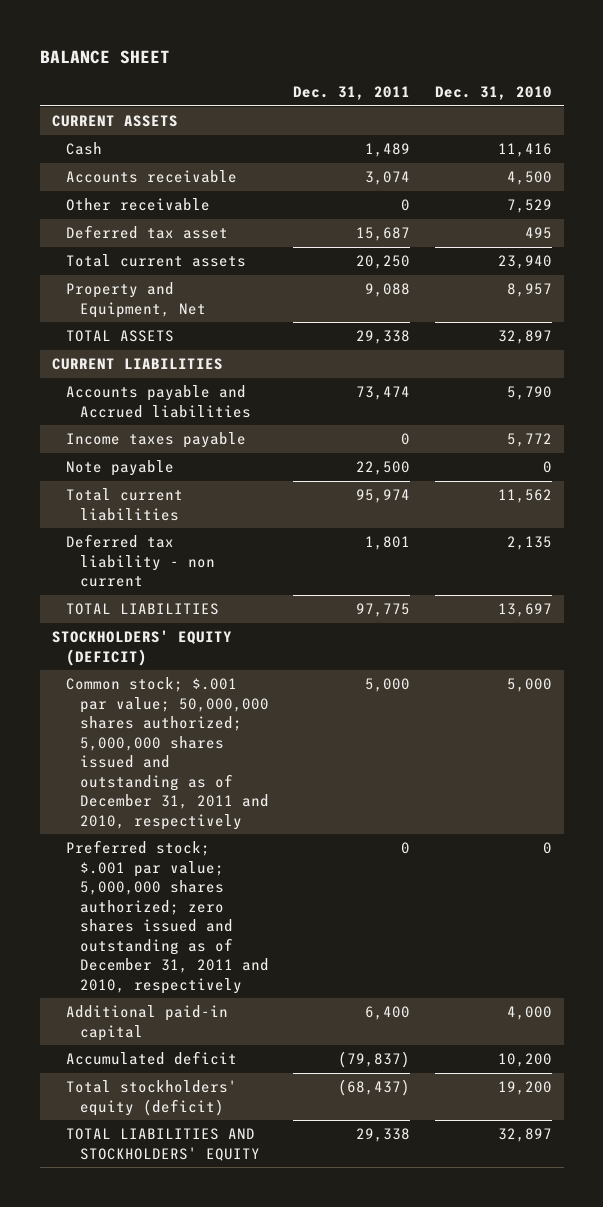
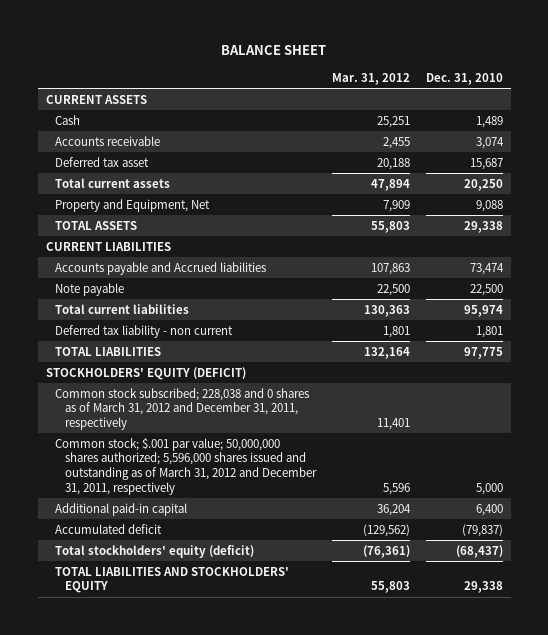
- | Dec. 31, 2011 | Dec. 31, 2010
+ | Mar. 31, 2012 | Dec. 31, 2010
- Cash | 1,489 | 11,416
- Accounts receivable | 3,074 | 4,500
- Other receivable | 0 | 7,529
- Deferred tax asset | 15,687 | 495
- Total current assets | 20,250 | 23,940
- Property and Equipment, Net | 9,088 | 8,957
- TOTAL ASSETS | 29,338 | 32,897
+ Cash | 25,251 | 1,489
+ Accounts receivable | 2,455 | 3,074
+ Deferred tax asset | 20,188 | 15,687
+ Total current assets | 47,894 | 20,250
+ Property and Equipment, Net | 7,909 | 9,088
+ TOTAL ASSETS | 55,803 | 29,338
- Accounts payable and Accrued liabilities | 73,474 | 5,790
- Income taxes payable | 0 | 5,772
- Note payable | 22,500 | 0
- Total current liabilities | 95,974 | 11,562
- Deferred tax liability - non current | 1,801 | 2,135
- TOTAL LIABILITIES | 97,775 | 13,697
+ Accounts payable and Accrued liabilities | 107,863 | 73,474
+ Note payable | 22,500 | 22,500
+ Total current liabilities | 130,363 | 95,974
+ Deferred tax liability - non current | 1,801 | 1,801
+ TOTAL LIABILITIES | 132,164 | 97,775
- Common stock; $.001 par value; 50,000,000 shares authorized; 5,000,000 shares issued and outstanding as of December 31, 2011 and 2010, respectively | 5,000 | 5,000
- Preferred stock; $.001 par value; 5,000,000 shares authorized; zero shares issued and outstanding as of December 31, 2011 and 2010, respectively | 0 | 0
- Additional paid-in capital | 6,400 | 4,000
- Accumulated deficit | (79,837) | 10,200
- Total stockholders' equity (deficit) | (68,437) | 19,200
- TOTAL LIABILITIES AND STOCKHOLDERS' EQUITY | 29,338 | 32,897
+ Common stock subscribed; 228,038 and 0 shares as of March 31, 2012 and December 31, 2011, respectively | 11,401 |
+ Common stock; $.001 par value; 50,000,000 shares authorized; 5,596,000 shares issued and outstanding as of March 31, 2012 and December 31, 2011, respectively | 5,596 | 5,000
+ Additional paid-in capital | 36,204 | 6,400
+ Accumulated deficit | (129,562) | (79,837)
+ Total stockholders' equity (deficit) | (76,361) | (68,437)
+ TOTAL LIABILITIES AND STOCKHOLDERS' EQUITY | 55,803 | 29,338

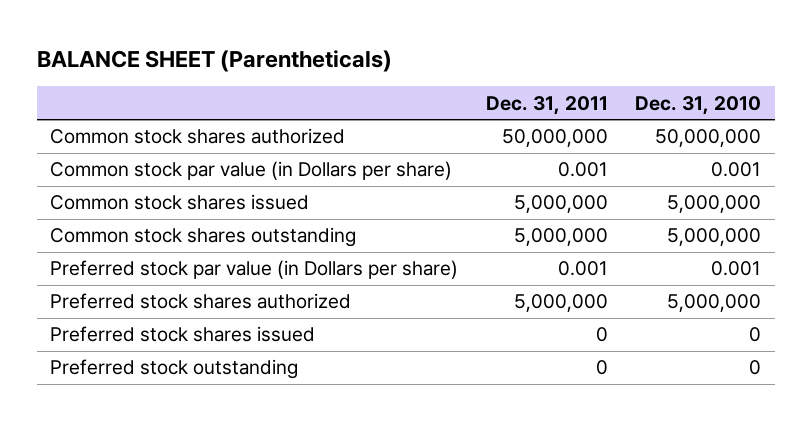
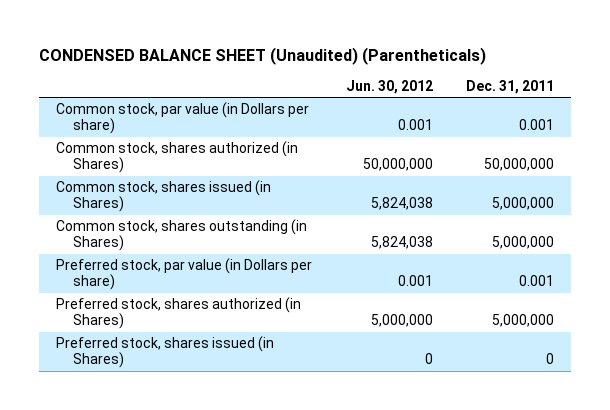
- BALANCE SHEET (Parentheticals)
+ CONDENSED BALANCE SHEET (Unaudited) (Parentheticals)
- | Dec. 31, 2011 | Dec. 31, 2010
+ | Jun. 30, 2012 | Dec. 31, 2011
- Common stock shares authorized | 50,000,000 | 50,000,000
- Common stock par value (in Dollars per share) | 0.001 | 0.001
- Common stock shares issued | 5,000,000 | 5,000,000
- Common stock shares outstanding | 5,000,000 | 5,000,000
- Preferred stock par value (in Dollars per share) | 0.001 | 0.001
- Preferred stock shares authorized | 5,000,000 | 5,000,000
- Preferred stock shares issued | 0 | 0
- Preferred stock outstanding | 0 | 0
+ Common stock, par value (in Dollars per share) | 0.001 | 0.001
+ Common stock, shares authorized (in Shares) | 50,000,000 | 50,000,000
+ Common stock, shares issued (in Shares) | 5,824,038 | 5,000,000
+ Common stock, shares outstanding (in Shares) | 5,824,038 | 5,000,000
+ Preferred stock, par value (in Dollars per share) | 0.001 | 0.001
+ Preferred stock, shares authorized (in Shares) | 5,000,000 | 5,000,000
+ Preferred stock, shares issued (in Shares) | 0 | 0

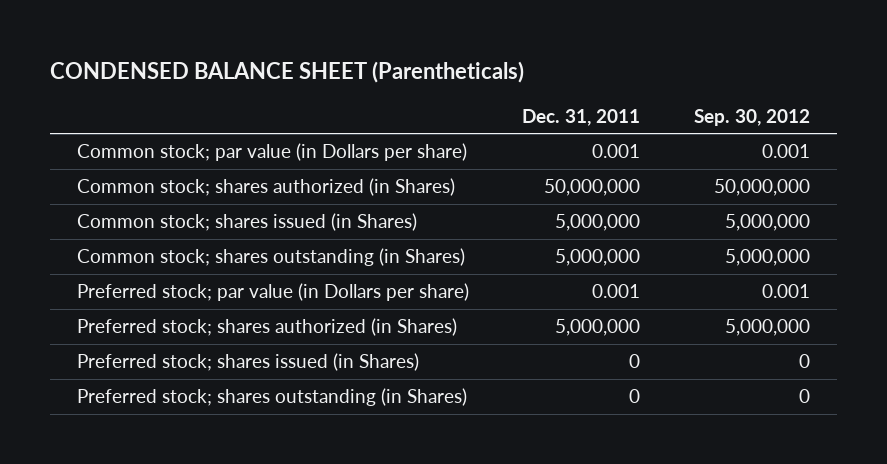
- CONDENSED BALANCE SHEET (Unaudited) (Parentheticals)
+ CONDENSED BALANCE SHEET (Parentheticals)
- | Jun. 30, 2012 | Dec. 31, 2011
+ | Dec. 31, 2011 | Sep. 30, 2012
- Common stock, par value (in Dollars per share) | 0.001 | 0.001
- Common stock, shares authorized (in Shares) | 50,000,000 | 50,000,000
- Common stock, shares issued (in Shares) | 5,824,038 | 5,000,000
- Common stock, shares outstanding (in Shares) | 5,824,038 | 5,000,000
- Preferred stock, par value (in Dollars per share) | 0.001 | 0.001
- Preferred stock, shares authorized (in Shares) | 5,000,000 | 5,000,000
- Preferred stock, shares issued (in Shares) | 0 | 0
+ Common stock; par value (in Dollars per share) | 0.001 | 0.001
+ Common stock; shares authorized (in Shares) | 50,000,000 | 50,000,000
+ Common stock; shares issued (in Shares) | 5,000,000 | 5,000,000
+ Common stock; shares outstanding (in Shares) | 5,000,000 | 5,000,000
+ Preferred stock; par value (in Dollars per share) | 0.001 | 0.001
+ Preferred stock; shares authorized (in Shares) | 5,000,000 | 5,000,000
+ Preferred stock; shares issued (in Shares) | 0 | 0
+ Preferred stock; shares outstanding (in Shares) | 0 | 0

